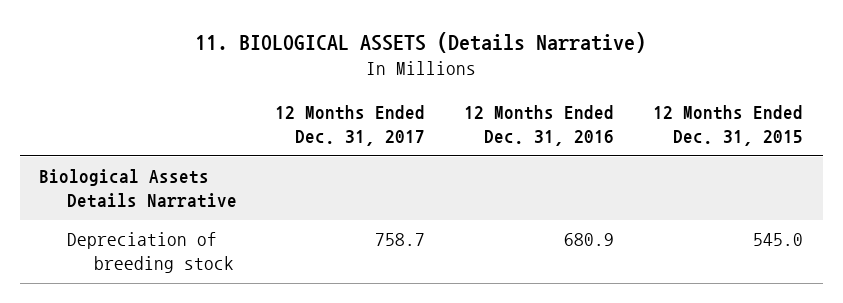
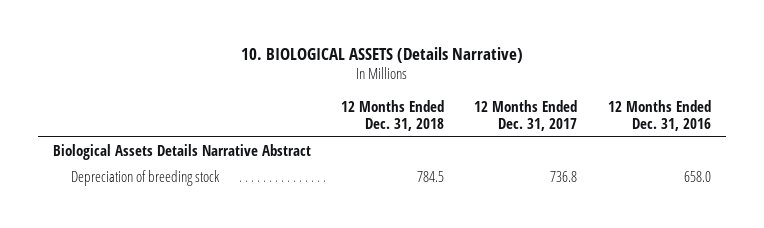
- 11. BIOLOGICAL ASSETS (Details Narrative)
+ 10. BIOLOGICAL ASSETS (Details Narrative)
- | 12 Months Ended Dec. 31, 2017 | 12 Months Ended Dec. 31, 2016 | 12 Months Ended Dec. 31, 2015
+ | 12 Months Ended Dec. 31, 2018 | 12 Months Ended Dec. 31, 2017 | 12 Months Ended Dec. 31, 2016
- Biological Assets Details Narrative
- Depreciation of breeding stock | 758.7 | 680.9 | 545.0
+ Biological Assets Details Narrative Abstract
+ Depreciation of breeding stock | 784.5 | 736.8 | 658.0

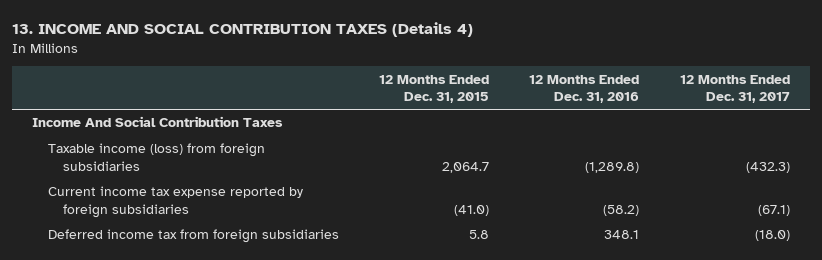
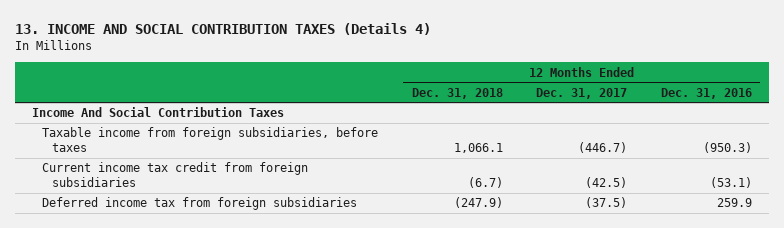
- | 12 Months Ended Dec. 31, 2015 | 12 Months Ended Dec. 31, 2016 | 12 Months Ended Dec. 31, 2017
+ | 12 Months Ended Dec. 31, 2018 | 12 Months Ended Dec. 31, 2017 | 12 Months Ended Dec. 31, 2016
- Taxable income (loss) from foreign subsidiaries | 2,064.7 | (1,289.8) | (432.3)
- Current income tax expense reported by foreign subsidiaries | (41.0) | (58.2) | (67.1)
- Deferred income tax from foreign subsidiaries | 5.8 | 348.1 | (18.0)
+ Taxable income from foreign subsidiaries, before taxes | 1,066.1 | (446.7) | (950.3)
+ Current income tax credit from foreign subsidiaries | (6.7) | (42.5) | (53.1)
+ Deferred income tax from foreign subsidiaries | (247.9) | (37.5) | 259.9

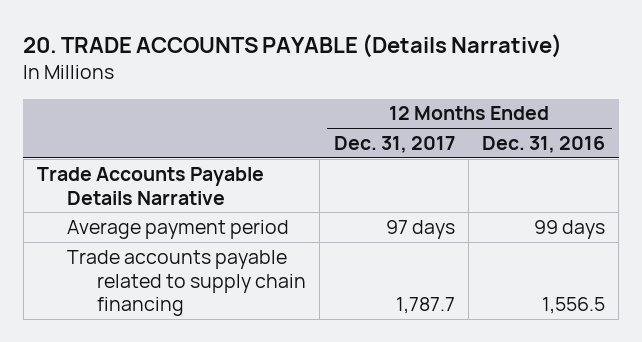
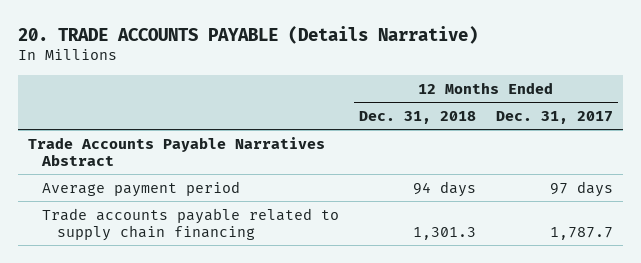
- | 12 Months Ended Dec. 31, 2017 | 12 Months Ended Dec. 31, 2016
+ | 12 Months Ended Dec. 31, 2018 | 12 Months Ended Dec. 31, 2017
- Trade Accounts Payable Details Narrative
+ Trade Accounts Payable Narratives Abstract

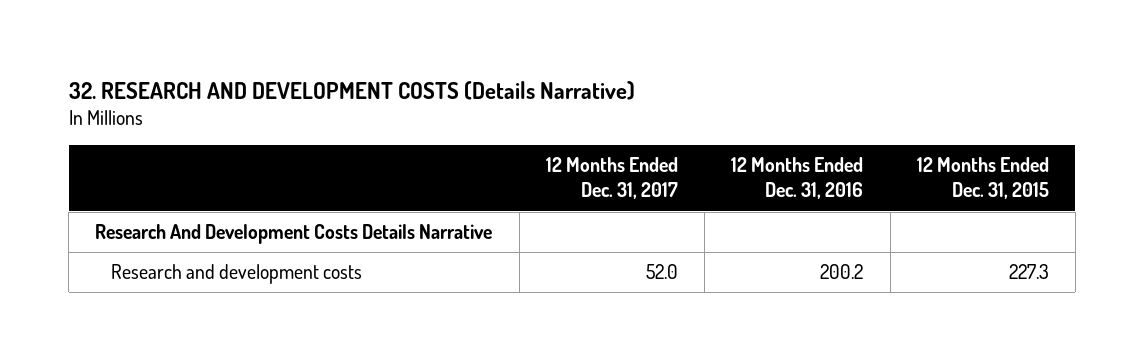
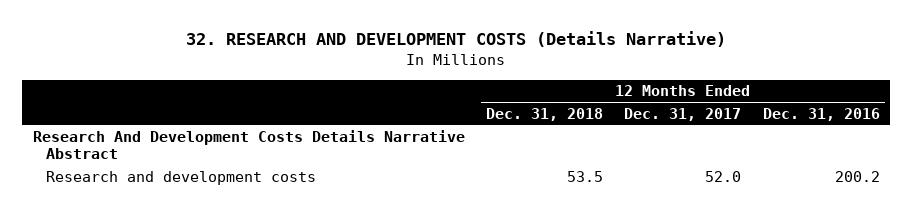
- | 12 Months Ended Dec. 31, 2017 | 12 Months Ended Dec. 31, 2016 | 12 Months Ended Dec. 31, 2015
+ | 12 Months Ended Dec. 31, 2018 | 12 Months Ended Dec. 31, 2017 | 12 Months Ended Dec. 31, 2016
- Research And Development Costs Details Narrative
+ Research And Development Costs Details Narrative Abstract

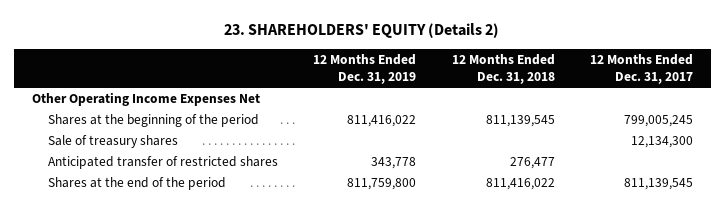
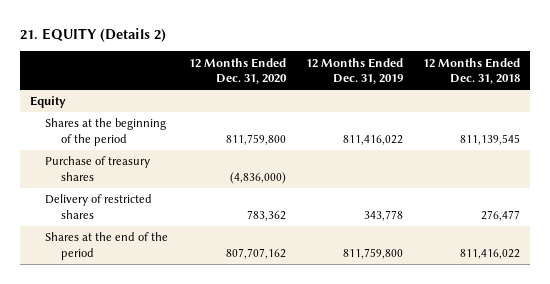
- 23. SHAREHOLDERS' EQUITY (Details 2)
+ 21. EQUITY (Details 2)
- | 12 Months Ended Dec. 31, 2019 | 12 Months Ended Dec. 31, 2018 | 12 Months Ended Dec. 31, 2017
+ | 12 Months Ended Dec. 31, 2020 | 12 Months Ended Dec. 31, 2019 | 12 Months Ended Dec. 31, 2018
- Other Operating Income Expenses Net
+ Equity
- Sale of treasury shares | | | 12,134,300
- Anticipated transfer of restricted shares | 343,778 | 276,477 |
+ Purchase of treasury shares | (4,836,000) | |
+ Delivery of restricted shares | 783,362 | 343,778 | 276,477

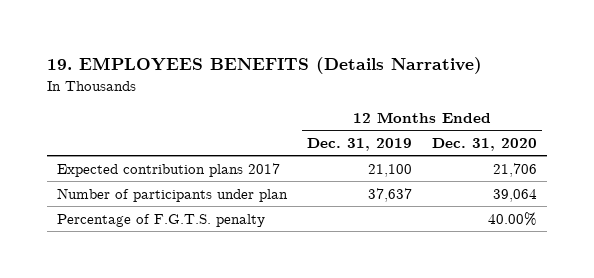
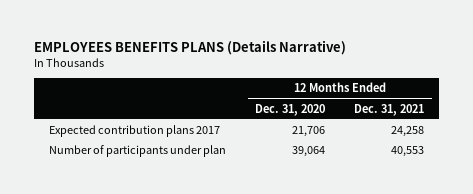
- 19. EMPLOYEES BENEFITS (Details Narrative)
+ EMPLOYEES BENEFITS PLANS (Details Narrative)
- | 12 Months Ended Dec. 31, 2019 | 12 Months Ended Dec. 31, 2020
+ | 12 Months Ended Dec. 31, 2020 | 12 Months Ended Dec. 31, 2021
- Percentage of F.G.T.S. penalty | | 40.00%

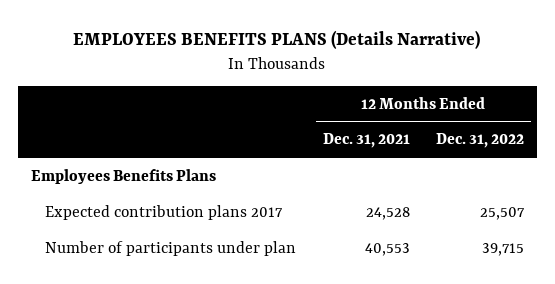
- | 12 Months Ended Dec. 31, 2020 | 12 Months Ended Dec. 31, 2021
+ | 12 Months Ended Dec. 31, 2021 | 12 Months Ended Dec. 31, 2022
- Expected contribution plans 2017 | 21,706 | 24,258
+ Employees Benefits Plans
+ Expected contribution plans 2017 | 24,528 | 25,507

